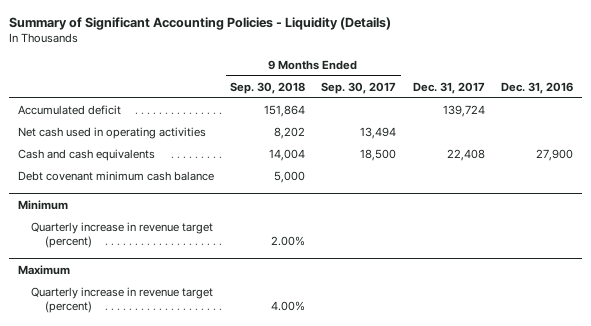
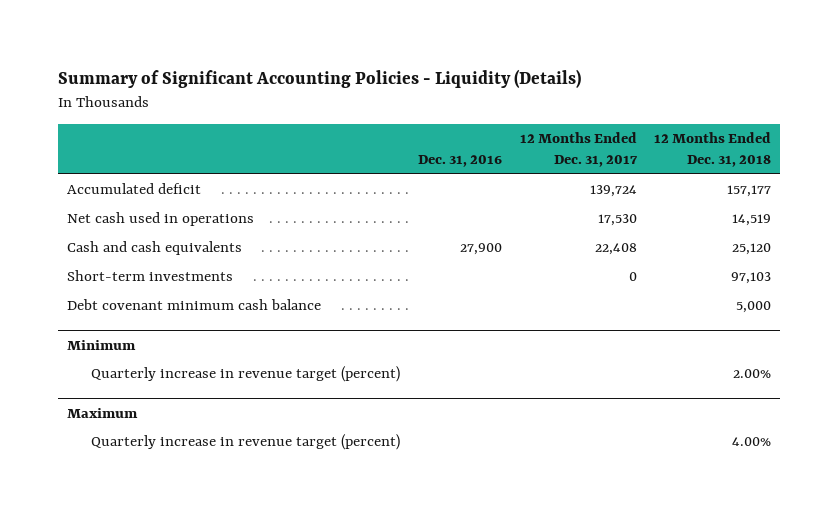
- | 9 Months Ended Sep. 30, 2018 | 9 Months Ended Sep. 30, 2017 | Dec. 31, 2017 | Dec. 31, 2016
+ | Dec. 31, 2016 | 12 Months Ended Dec. 31, 2017 | 12 Months Ended Dec. 31, 2018
- Net cash used in operating activities | 8,202 | 13,494 | |
+ Net cash used in operations | | 17,530 | 14,519
+ Short-term investments | | 0 | 97,103

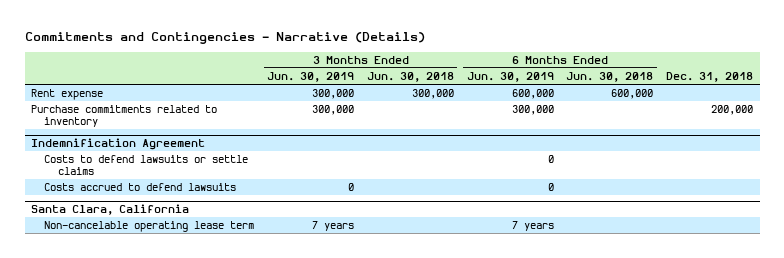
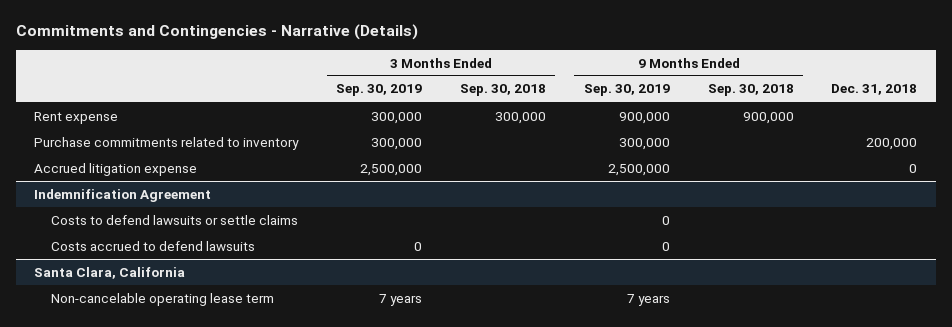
- | 3 Months Ended Jun. 30, 2019 | 3 Months Ended Jun. 30, 2018 | 6 Months Ended Jun. 30, 2019 | 6 Months Ended Jun. 30, 2018 | Dec. 31, 2018
+ | 3 Months Ended Sep. 30, 2019 | 3 Months Ended Sep. 30, 2018 | 9 Months Ended Sep. 30, 2019 | 9 Months Ended Sep. 30, 2018 | Dec. 31, 2018
+ Accrued litigation expense | 2,500,000 | | 2,500,000 | | 0

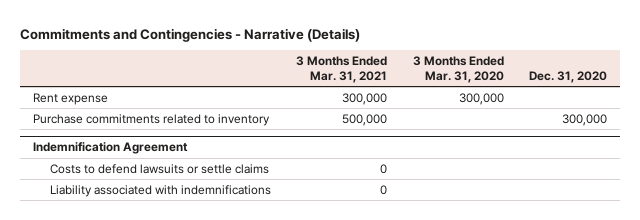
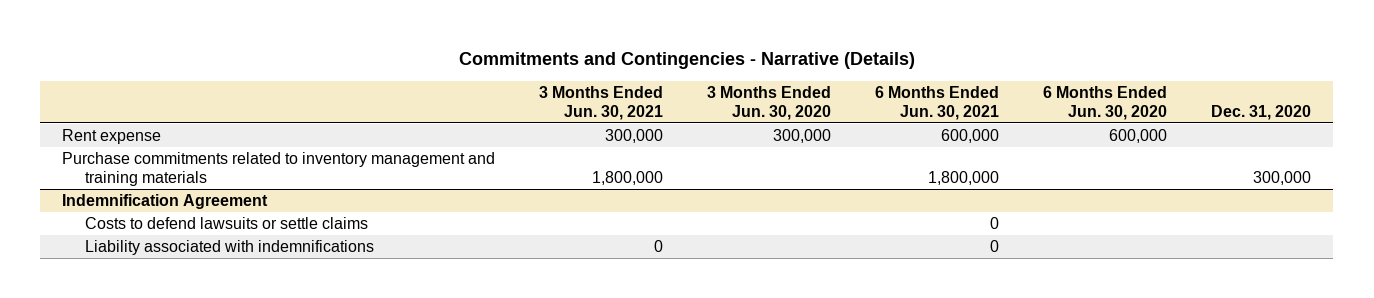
- | 3 Months Ended Mar. 31, 2021 | 3 Months Ended Mar. 31, 2020 | Dec. 31, 2020
+ | 3 Months Ended Jun. 30, 2021 | 3 Months Ended Jun. 30, 2020 | 6 Months Ended Jun. 30, 2021 | 6 Months Ended Jun. 30, 2020 | Dec. 31, 2020
- Purchase commitments related to inventory | 500,000 | | 300,000
+ Purchase commitments related to inventory management and training materials | 1,800,000 | | 1,800,000 | | 300,000

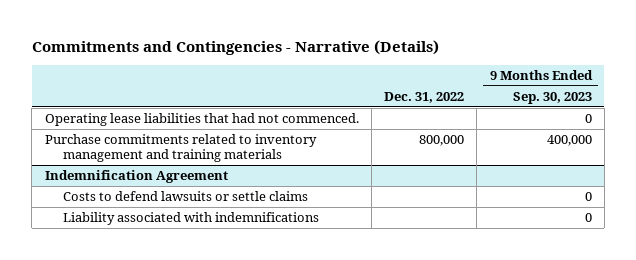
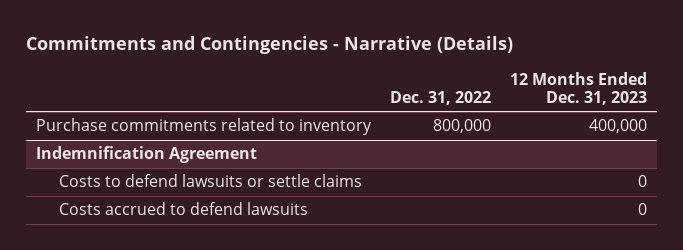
- | Dec. 31, 2022 | 9 Months Ended Sep. 30, 2023
+ | Dec. 31, 2022 | 12 Months Ended Dec. 31, 2023
- Operating lease liabilities that had not commenced. | | 0
- Purchase commitments related to inventory management and training materials | 800,000 | 400,000
+ Purchase commitments related to inventory | 800,000 | 400,000
@ Indemnification Agreement
- Liability associated with indemnifications | | 0
+ Costs accrued to defend lawsuits | | 0

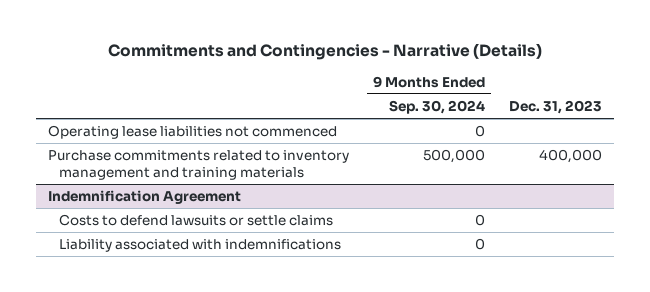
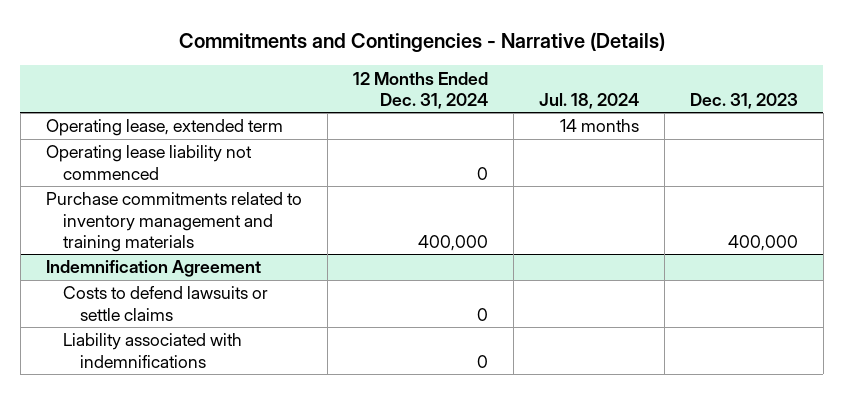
- | 9 Months Ended Sep. 30, 2024 | Dec. 31, 2023
+ | 12 Months Ended Dec. 31, 2024 | Jul. 18, 2024 | Dec. 31, 2023
- Operating lease liabilities not commenced | 0 |
+ Operating lease, extended term | | 14 months |
+ Operating lease liability not commenced | 0 | |

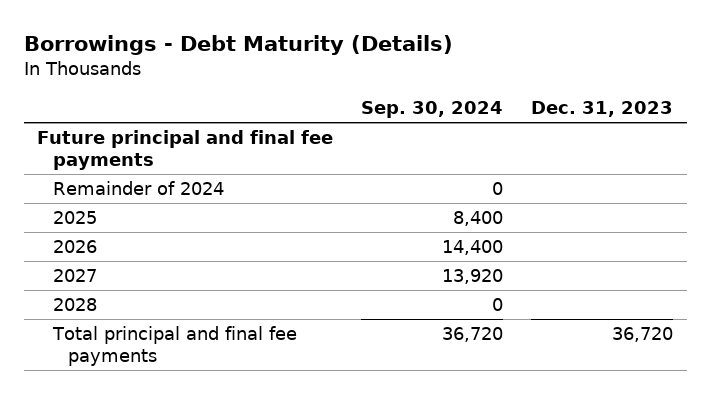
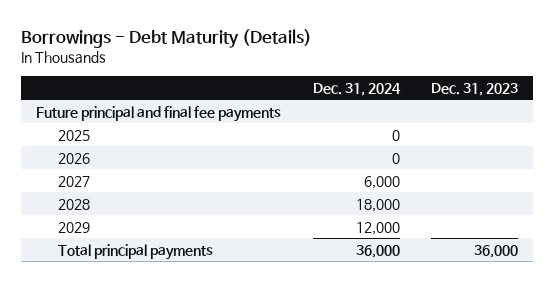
- | Sep. 30, 2024 | Dec. 31, 2023
+ | Dec. 31, 2024 | Dec. 31, 2023
- Remainder of 2024 | 0 |
- Total principal and final fee payments | 36,720 | 36,720
+ 2029 | 12,000 |
+ Total principal payments | 36,000 | 36,000

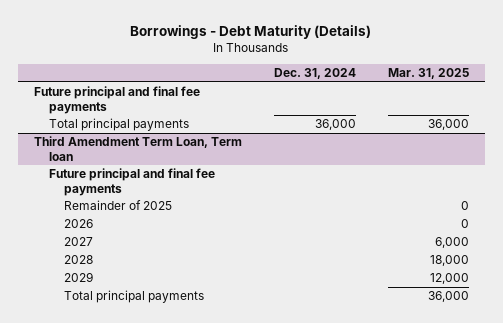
- | Dec. 31, 2024 | Dec. 31, 2023
+ | Dec. 31, 2024 | Mar. 31, 2025
- 2025 | 0 |
- 2026 | 0 |
- 2027 | 6,000 |
- 2028 | 18,000 |
- 2029 | 12,000 |
+ Third Amendment Term Loan, Term loan
+ Future principal and final fee payments
+ Remainder of 2025 | | 0
+ 2026 | | 0
+ 2027 | | 6,000
+ 2028 | | 18,000
+ 2029 | | 12,000
+ Total principal payments | | 36,000

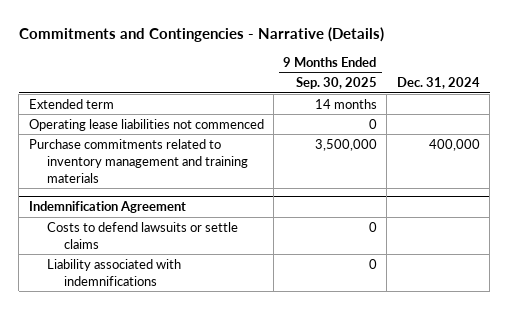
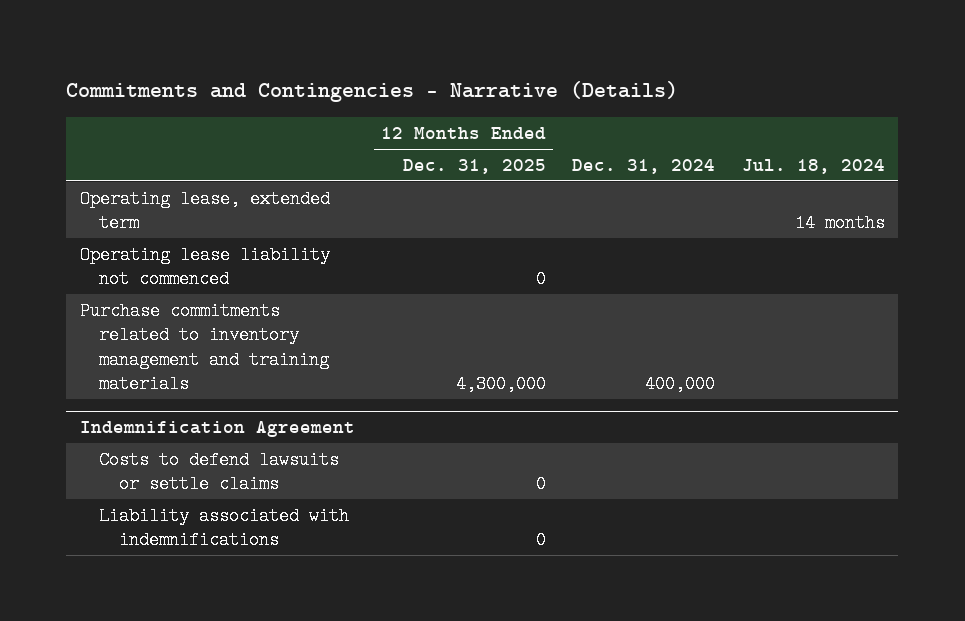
- | 9 Months Ended Sep. 30, 2025 | Dec. 31, 2024
+ | 12 Months Ended Dec. 31, 2025 | Dec. 31, 2024 | Jul. 18, 2024
- Extended term | 14 months |
- Operating lease liabilities not commenced | 0 |
+ Operating lease, extended term | | | 14 months
+ Operating lease liability not commenced | 0 | |

